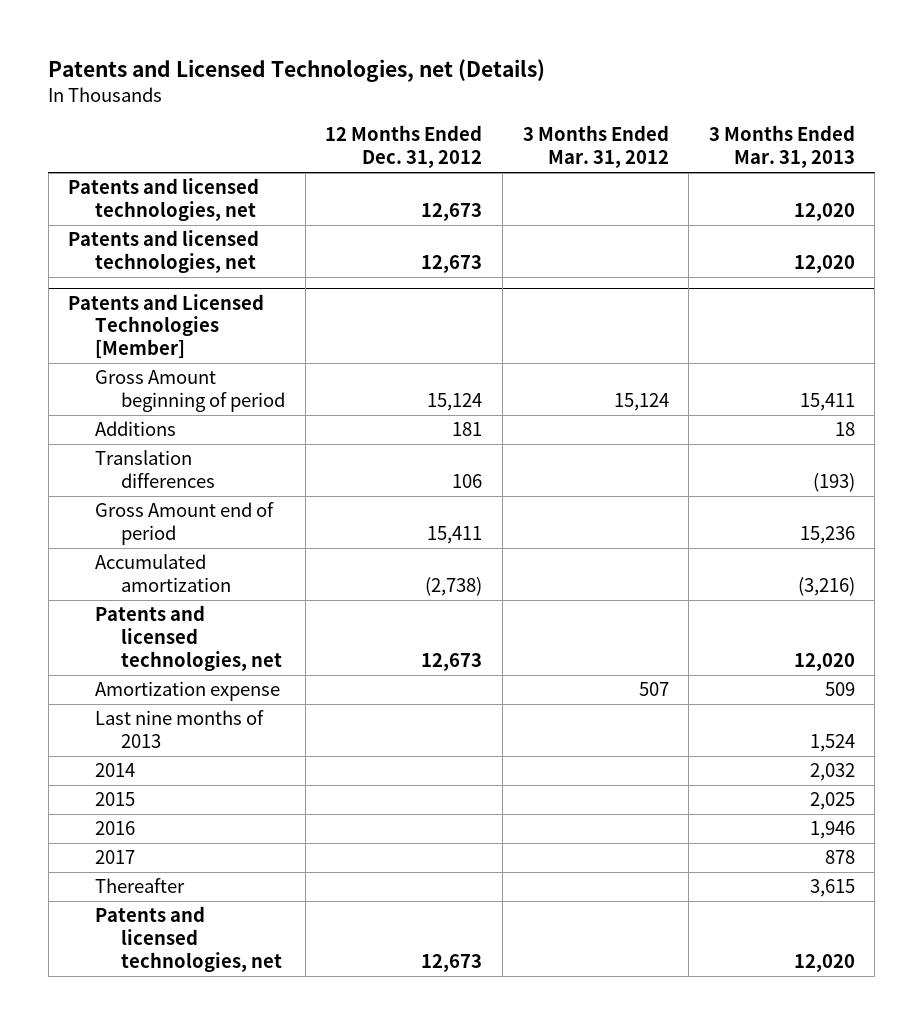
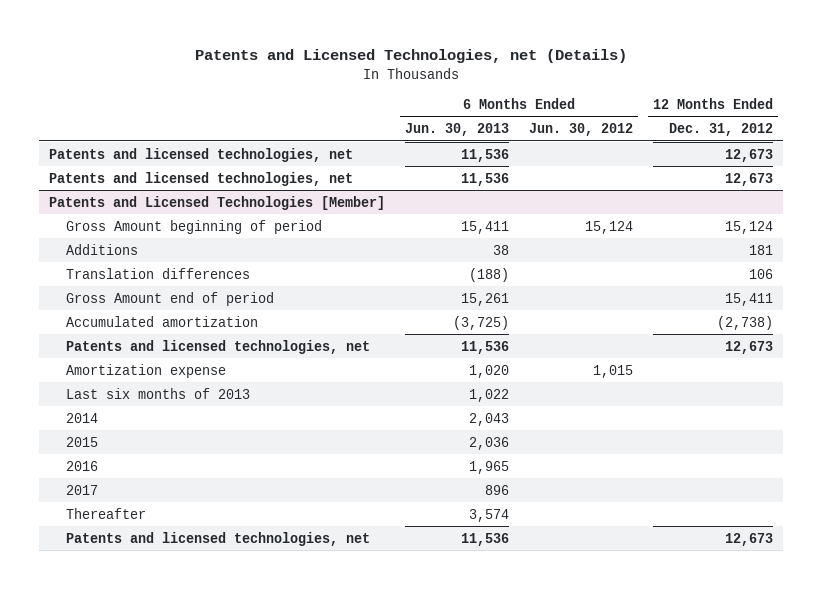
- | 12 Months Ended Dec. 31, 2012 | 3 Months Ended Mar. 31, 2012 | 3 Months Ended Mar. 31, 2013
+ | 6 Months Ended Jun. 30, 2013 | 6 Months Ended Jun. 30, 2012 | 12 Months Ended Dec. 31, 2012
@ Patents and Licensed Technologies [Member]
- Last nine months of 2013 | | | 1,524
+ Last six months of 2013 | 1,022 | |

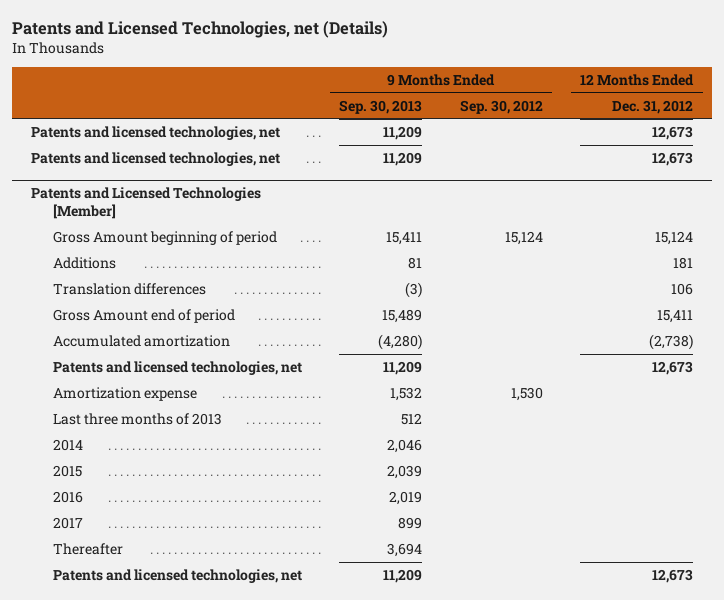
- | 6 Months Ended Jun. 30, 2013 | 6 Months Ended Jun. 30, 2012 | 12 Months Ended Dec. 31, 2012
+ | 9 Months Ended Sep. 30, 2013 | 9 Months Ended Sep. 30, 2012 | 12 Months Ended Dec. 31, 2012
@ Patents and Licensed Technologies [Member]
- Last six months of 2013 | 1,022 | |
+ Last three months of 2013 | 512 | |

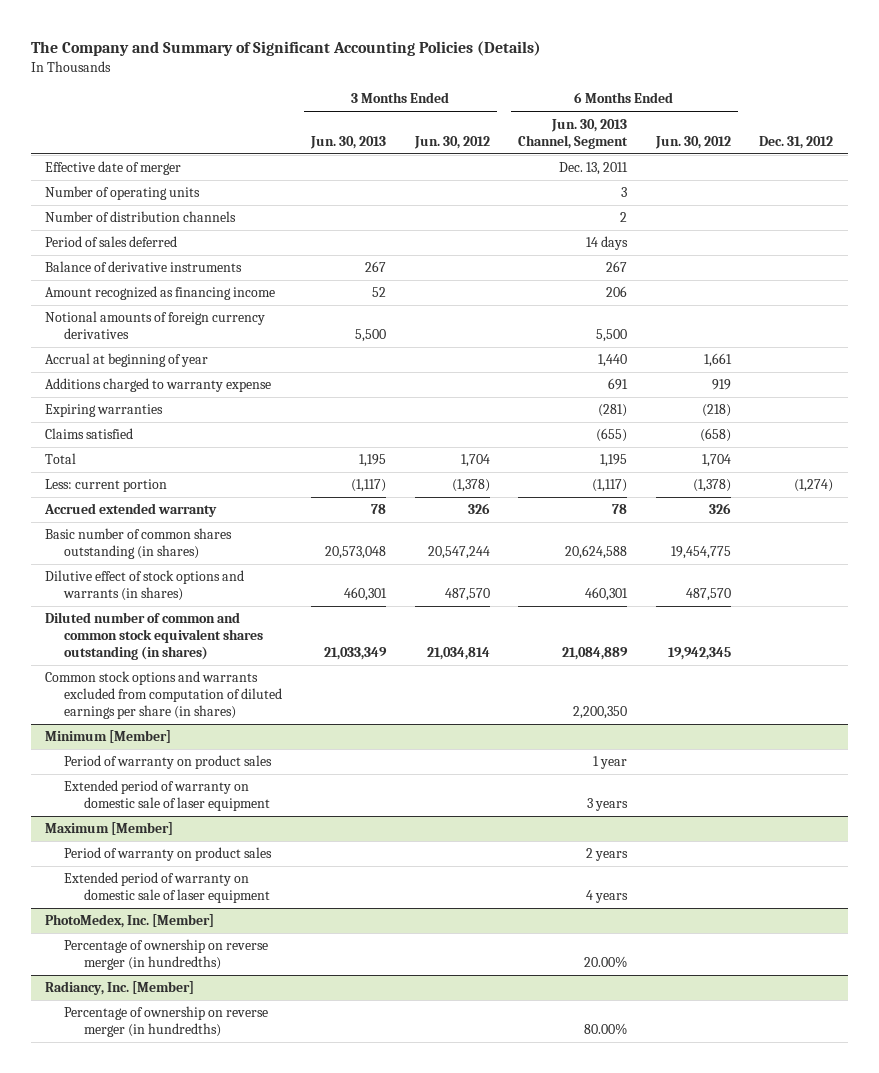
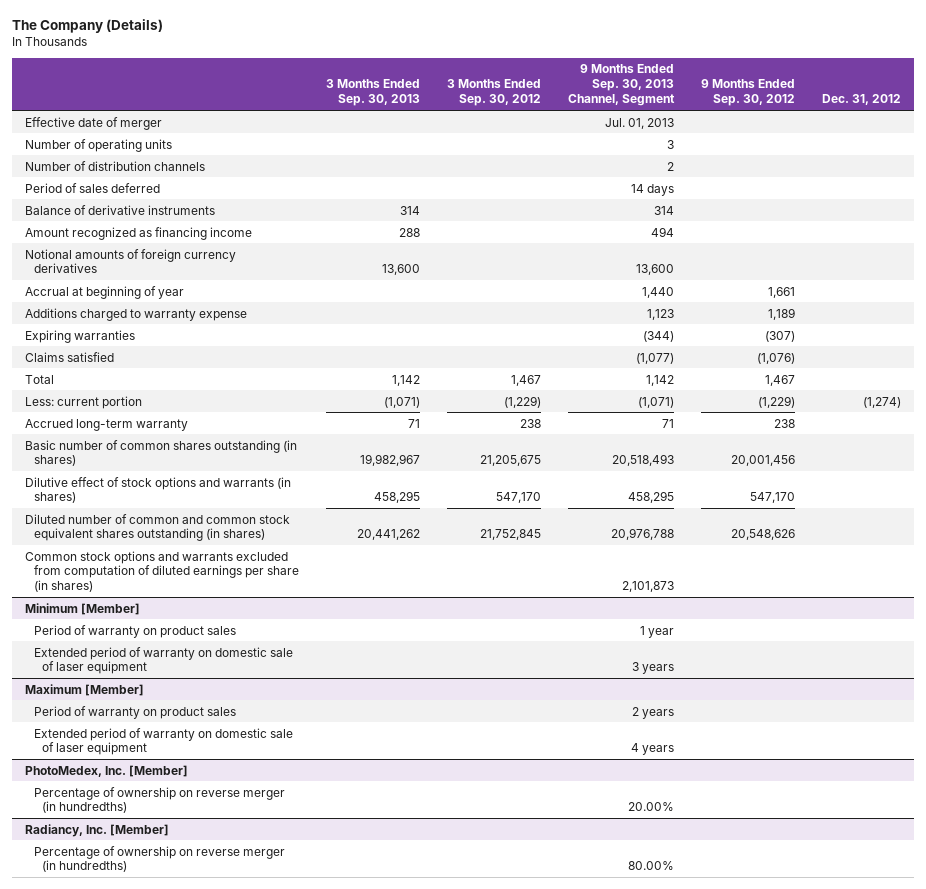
- The Company and Summary of Significant Accounting Policies (Details)
+ The Company (Details)
- | 3 Months Ended Jun. 30, 2013 | 3 Months Ended Jun. 30, 2012 | 6 Months Ended Jun. 30, 2013 Channel, Segment | 6 Months Ended Jun. 30, 2012 | Dec. 31, 2012
+ | 3 Months Ended Sep. 30, 2013 | 3 Months Ended Sep. 30, 2012 | 9 Months Ended Sep. 30, 2013 Channel, Segment | 9 Months Ended Sep. 30, 2012 | Dec. 31, 2012
- Accrued extended warranty | 78 | 326 | 78 | 326 |
+ Accrued long-term warranty | 71 | 238 | 71 | 238 |

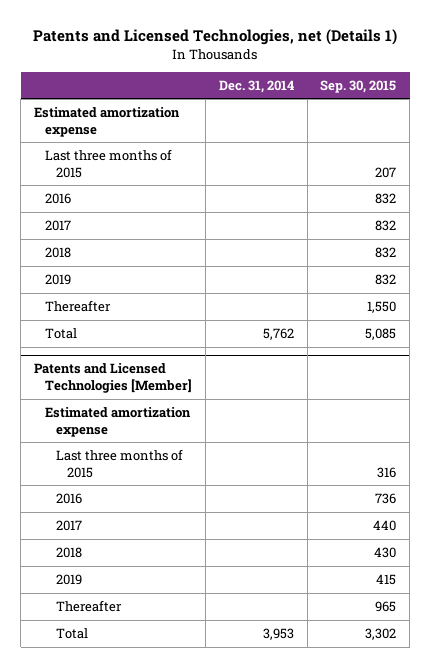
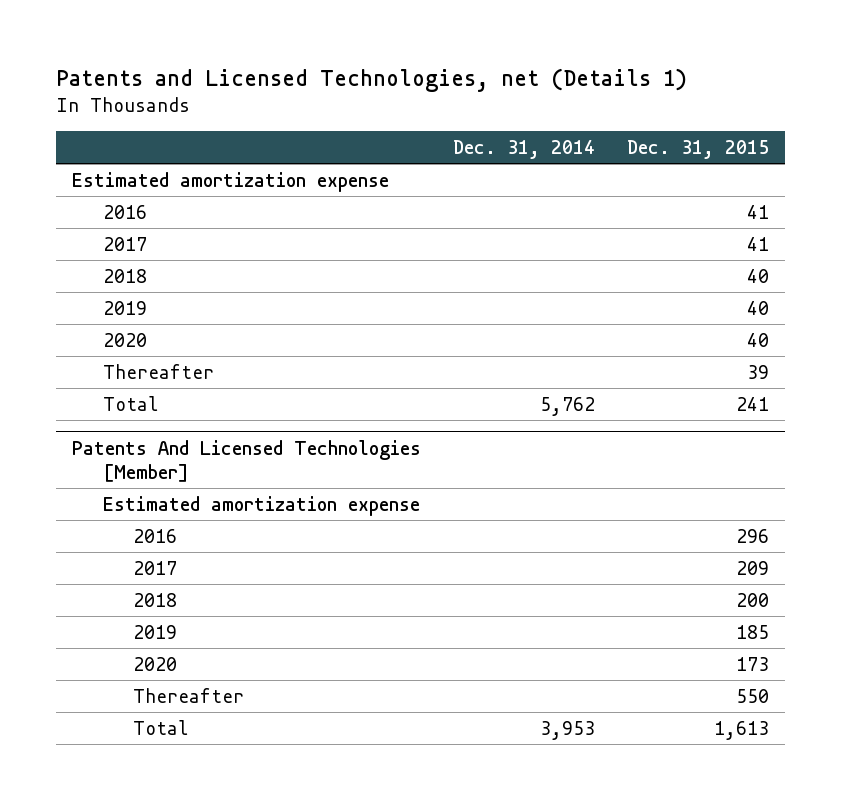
- | Dec. 31, 2014 | Sep. 30, 2015
+ | Dec. 31, 2014 | Dec. 31, 2015
- Last three months of 2015 | | 207
+ 2020 | | 40
- Patents and Licensed Technologies [Member]
+ Patents And Licensed Technologies [Member]
- Last three months of 2015 | | 316
+ 2020 | | 173

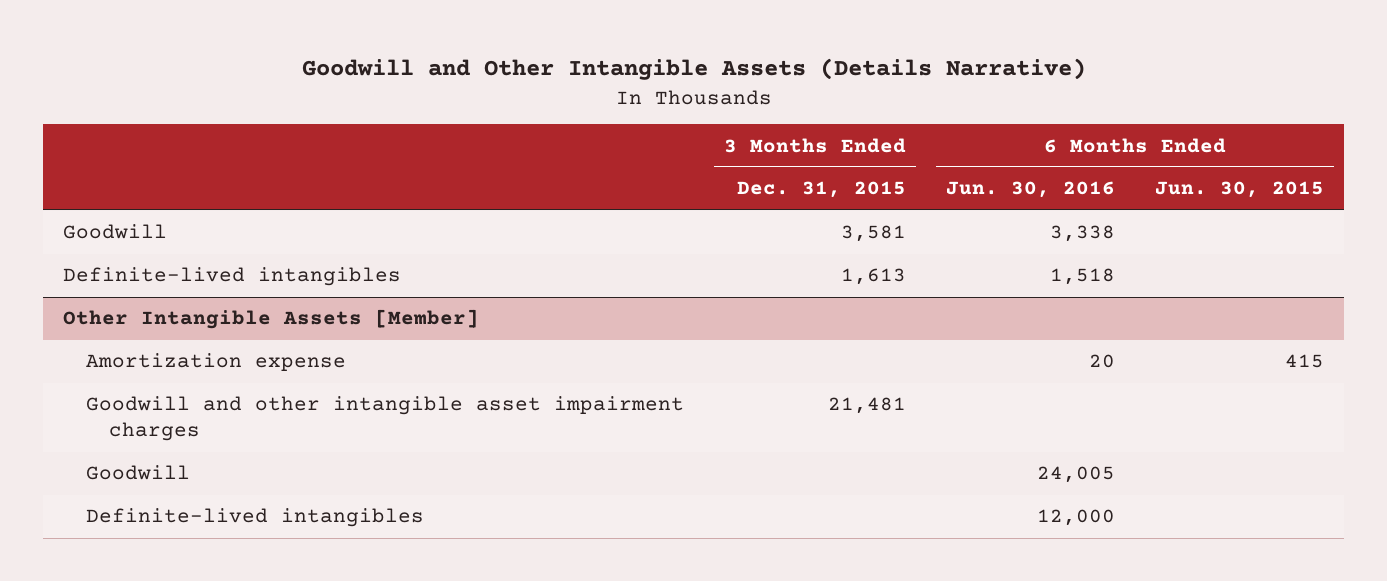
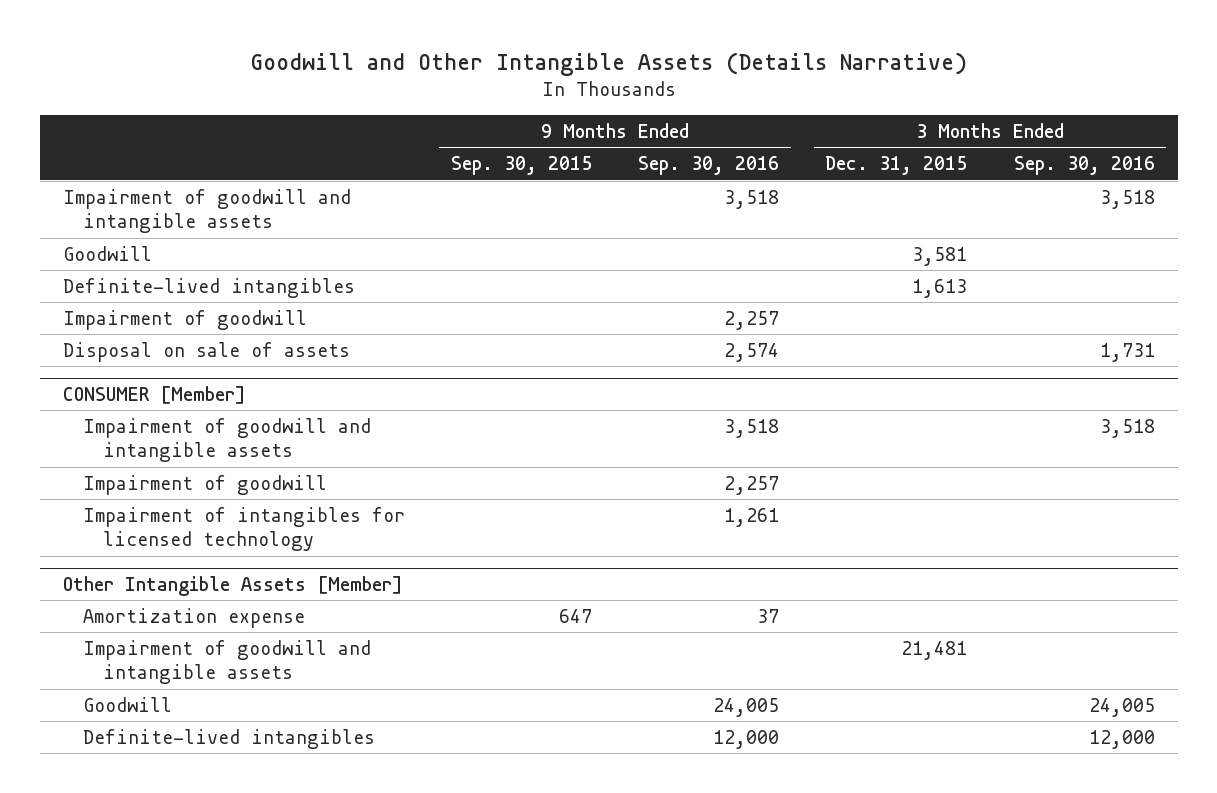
- | 3 Months Ended Dec. 31, 2015 | 6 Months Ended Jun. 30, 2016 | 6 Months Ended Jun. 30, 2015
+ | 9 Months Ended Sep. 30, 2015 | 9 Months Ended Sep. 30, 2016 | 3 Months Ended Dec. 31, 2015 | 3 Months Ended Sep. 30, 2016
+ Impairment of goodwill and intangible assets | | 3,518 | | 3,518
+ Impairment of goodwill | | 2,257 | |
+ Disposal on sale of assets | | 2,574 | | 1,731
+ CONSUMER [Member]
+ Impairment of goodwill and intangible assets | | 3,518 | | 3,518
+ Impairment of goodwill | | 2,257 | |
+ Impairment of intangibles for licensed technology | | 1,261 | |
@ Other Intangible Assets [Member]
- Goodwill and other intangible asset impairment charges | 21,481 | |
+ Impairment of goodwill and intangible assets | | | 21,481 |

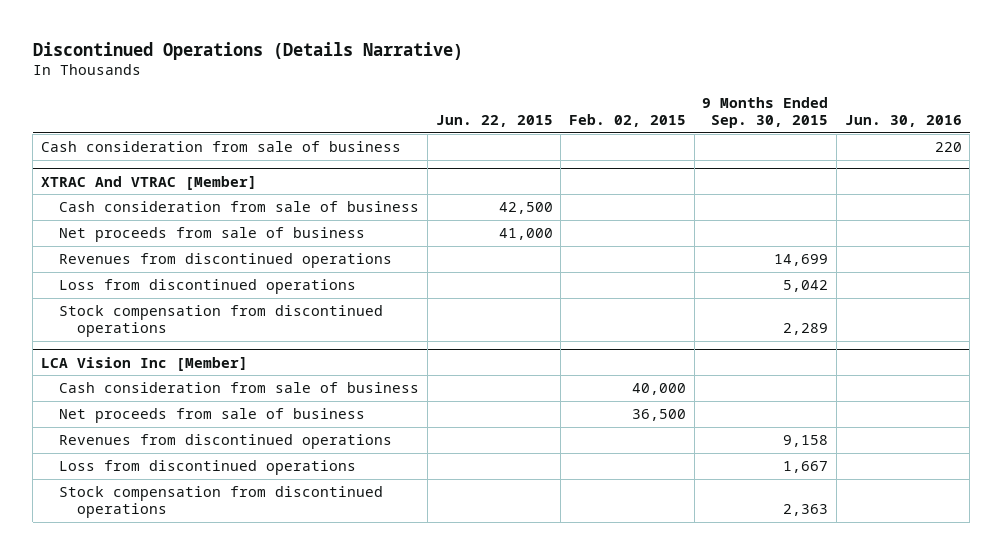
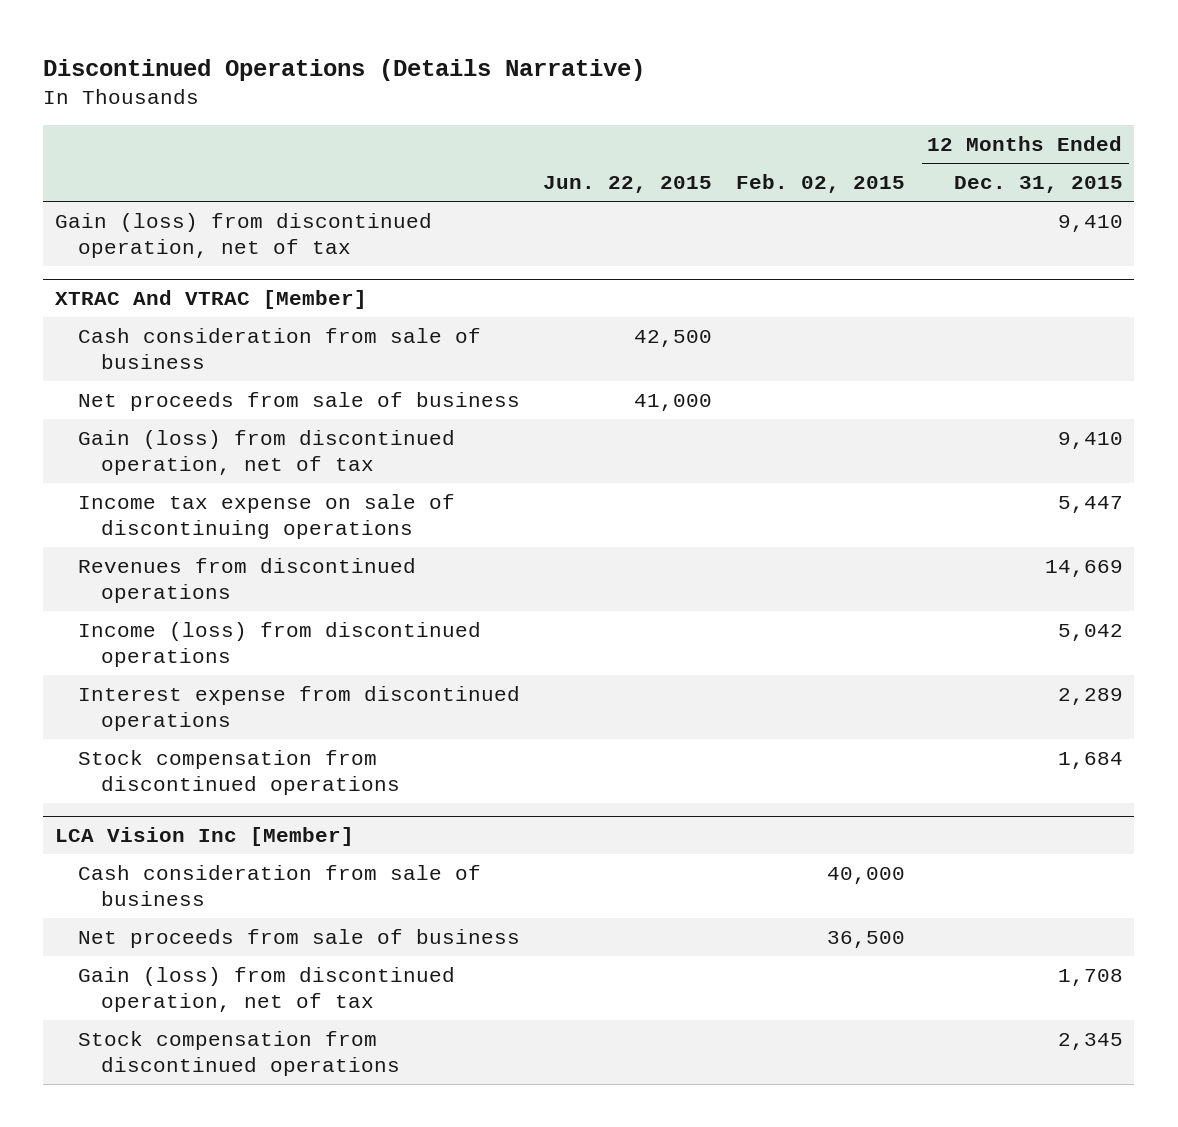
- | Jun. 22, 2015 | Feb. 02, 2015 | 9 Months Ended Sep. 30, 2015 | Jun. 30, 2016
+ | Jun. 22, 2015 | Feb. 02, 2015 | 12 Months Ended Dec. 31, 2015
- Cash consideration from sale of business | | | | 220
+ Gain (loss) from discontinued operation, net of tax | | | 9,410
@ XTRAC And VTRAC [Member]
+ Gain (loss) from discontinued operation, net of tax | | | 9,410
+ Income tax expense on sale of discontinuing operations | | | 5,447
- Loss from discontinued operations | | | 5,042 |
+ Income (loss) from discontinued operations | | | 5,042
+ Interest expense from discontinued operations | | | 2,289
@ LCA Vision Inc [Member]
- Revenues from discontinued operations | | | 9,158 |
- Loss from discontinued operations | | | 1,667 |
+ Gain (loss) from discontinued operation, net of tax | | | 1,708

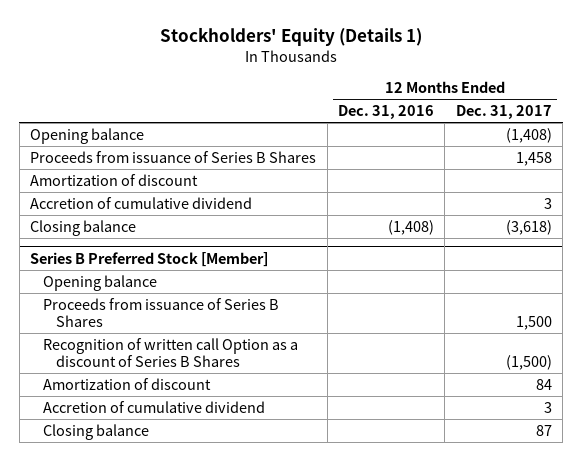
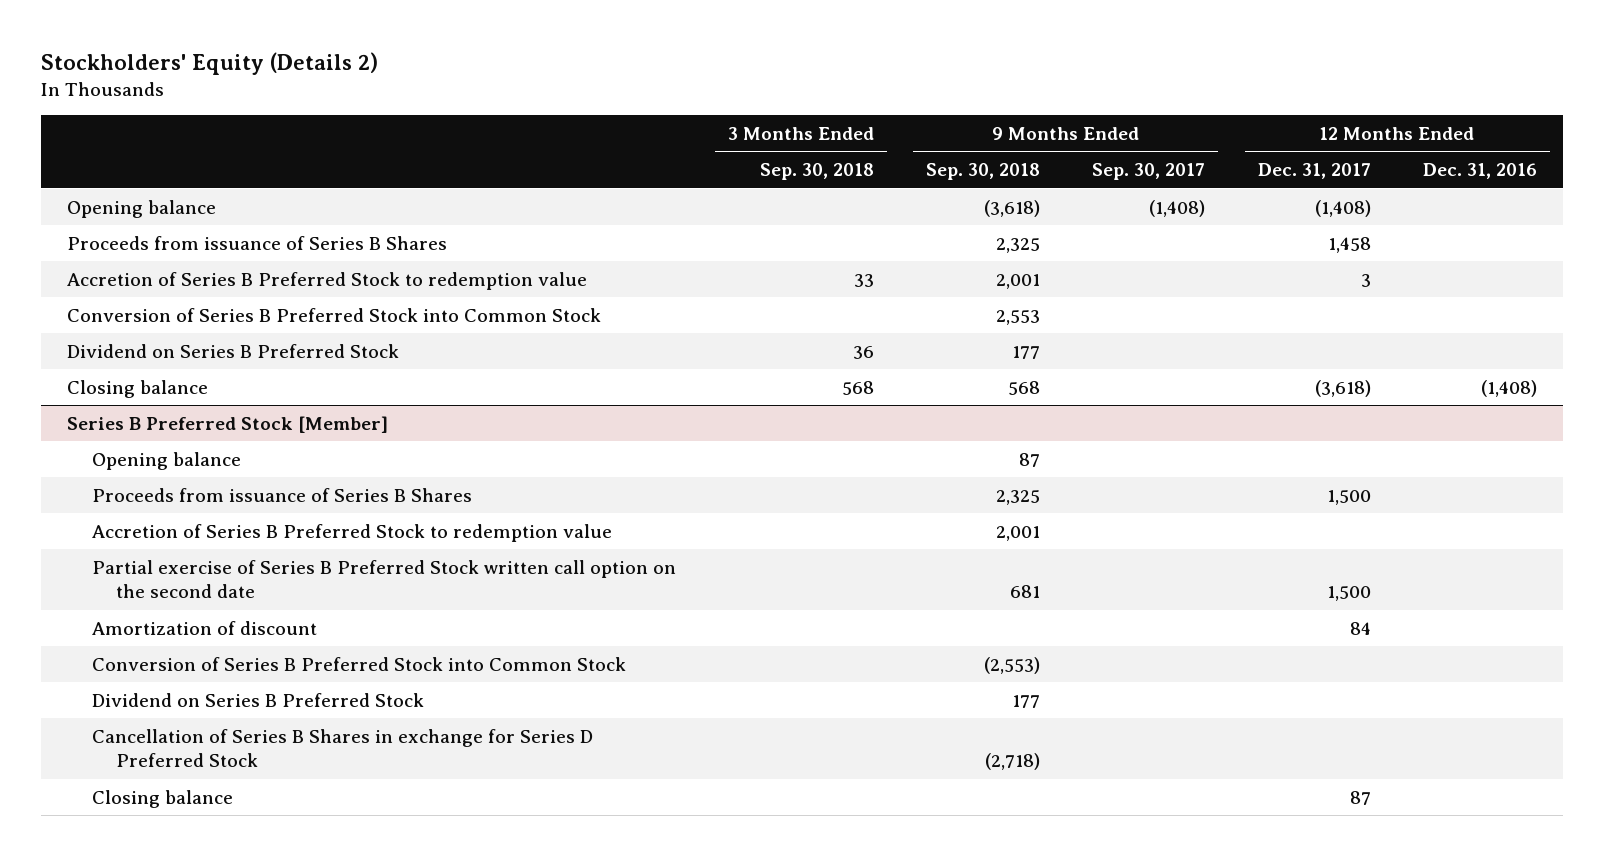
- Stockholders' Equity (Details 1)
+ Stockholders' Equity (Details 2)
- | 12 Months Ended Dec. 31, 2016 | 12 Months Ended Dec. 31, 2017
+ | 3 Months Ended Sep. 30, 2018 | 9 Months Ended Sep. 30, 2018 | 9 Months Ended Sep. 30, 2017 | 12 Months Ended Dec. 31, 2017 | 12 Months Ended Dec. 31, 2016
- Amortization of discount
- Accretion of cumulative dividend | | 3
+ Accretion of Series B Preferred Stock to redemption value | 33 | 2,001 | | 3 |
+ Conversion of Series B Preferred Stock into Common Stock | | 2,553 | | |
+ Dividend on Series B Preferred Stock | 36 | 177 | | |
@ Series B Preferred Stock [Member]
- Recognition of written call Option as a discount of Series B Shares | | (1,500)
+ Accretion of Series B Preferred Stock to redemption value | | 2,001 | | |
+ Partial exercise of Series B Preferred Stock written call option on the second date | | 681 | | 1,500 |
- Accretion of cumulative dividend | | 3
+ Conversion of Series B Preferred Stock into Common Stock | | (2,553) | | |
+ Dividend on Series B Preferred Stock | | 177 | | |
+ Cancellation of Series B Shares in exchange for Series D Preferred Stock | | (2,718) | | |

